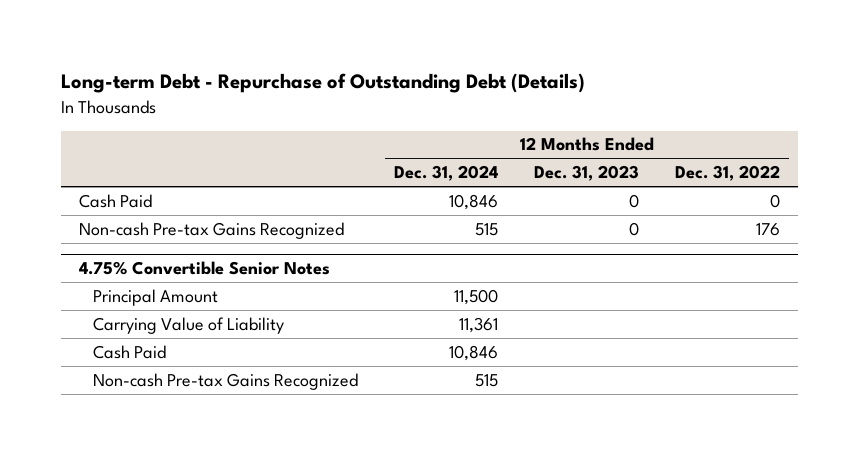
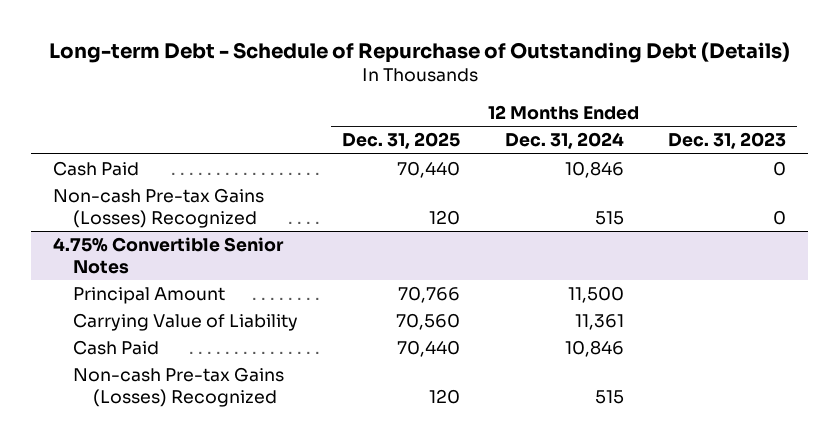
- Long-term Debt - Repurchase of Outstanding Debt (Details)
+ Long-term Debt - Schedule of Repurchase of Outstanding Debt (Details)
- | 12 Months Ended Dec. 31, 2024 | 12 Months Ended Dec. 31, 2023 | 12 Months Ended Dec. 31, 2022
+ | 12 Months Ended Dec. 31, 2025 | 12 Months Ended Dec. 31, 2024 | 12 Months Ended Dec. 31, 2023
- Non-cash Pre-tax Gains Recognized | 515 | 0 | 176
+ Non-cash Pre-tax Gains (Losses) Recognized | 120 | 515 | 0
@ 4.75% Convertible Senior Notes
- Non-cash Pre-tax Gains Recognized | 515 | |
+ Non-cash Pre-tax Gains (Losses) Recognized | 120 | 515 |

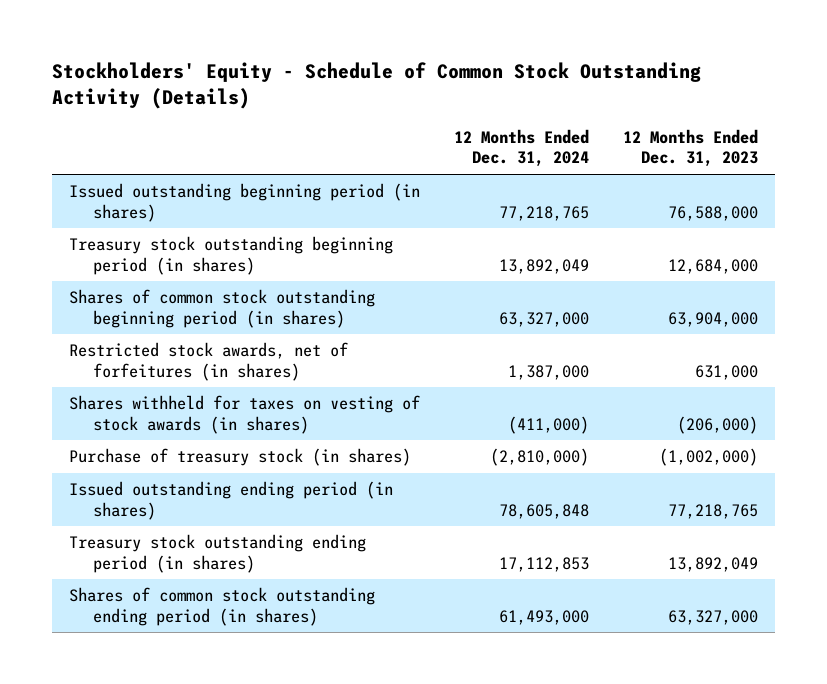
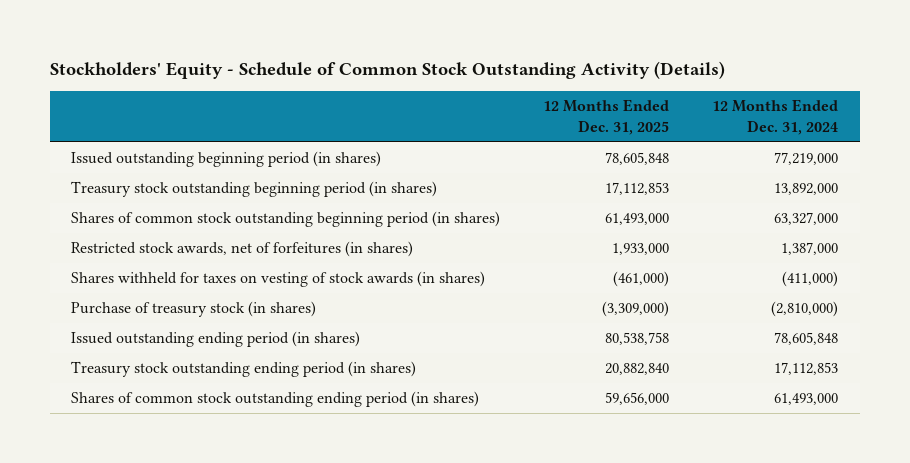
- | 12 Months Ended Dec. 31, 2024 | 12 Months Ended Dec. 31, 2023
+ | 12 Months Ended Dec. 31, 2025 | 12 Months Ended Dec. 31, 2024
- Issued outstanding beginning period (in shares) | 77,218,765 | 76,588,000
- Treasury stock outstanding beginning period (in shares) | 13,892,049 | 12,684,000
+ Issued outstanding beginning period (in shares) | 78,605,848 | 77,219,000
+ Treasury stock outstanding beginning period (in shares) | 17,112,853 | 13,892,000

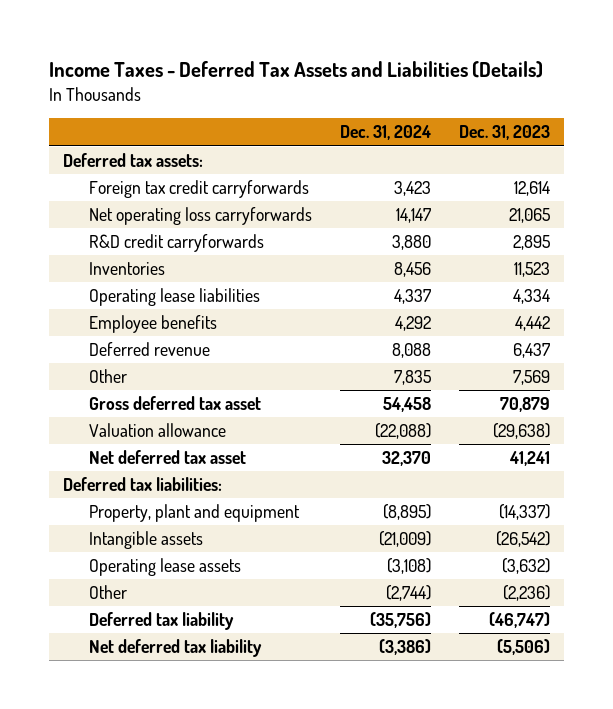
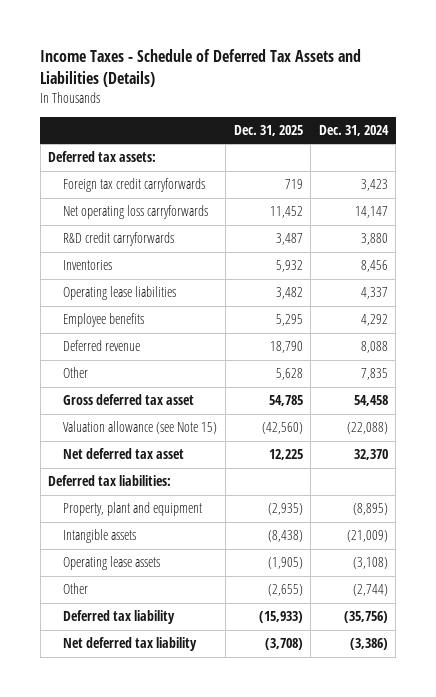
- Income Taxes - Deferred Tax Assets and Liabilities (Details)
+ Income Taxes - Schedule of Deferred Tax Assets and Liabilities (Details)
- | Dec. 31, 2024 | Dec. 31, 2023
+ | Dec. 31, 2025 | Dec. 31, 2024
- Valuation allowance | (22,088) | (29,638)
+ Valuation allowance (see Note 15) | (42,560) | (22,088)

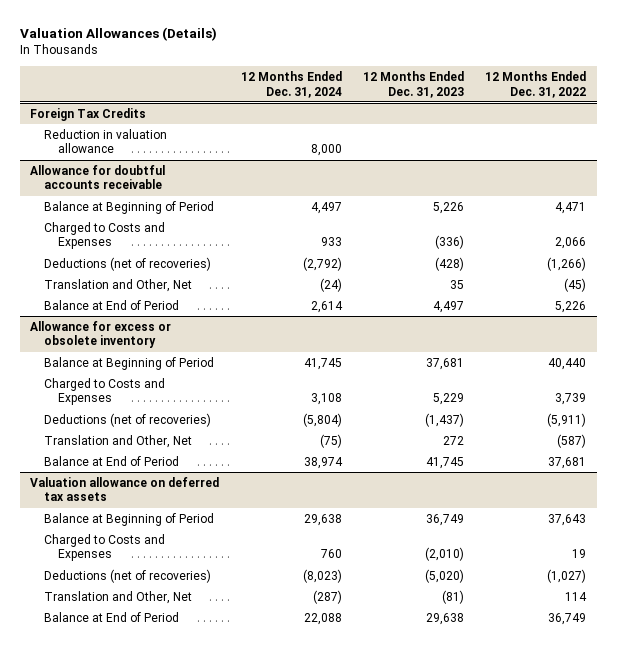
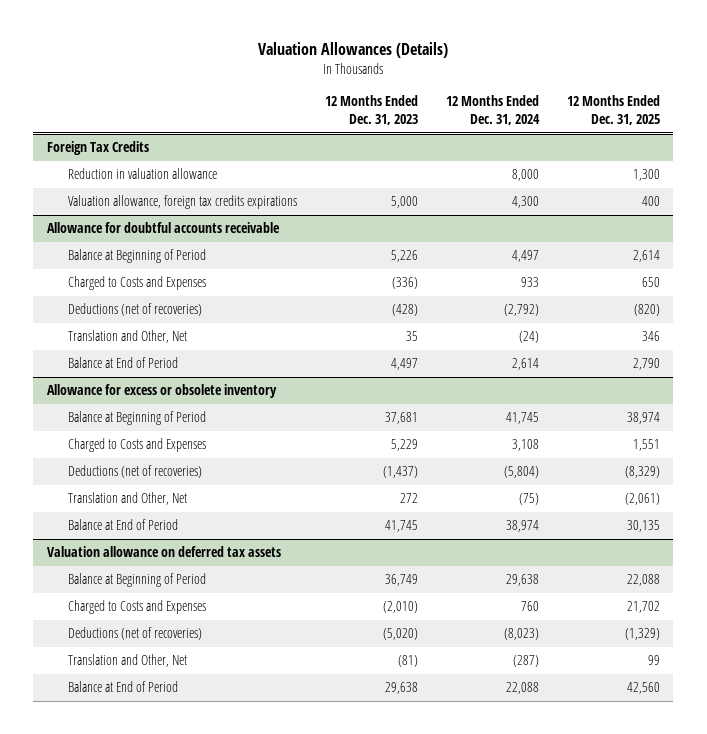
- | 12 Months Ended Dec. 31, 2024 | 12 Months Ended Dec. 31, 2023 | 12 Months Ended Dec. 31, 2022
+ | 12 Months Ended Dec. 31, 2023 | 12 Months Ended Dec. 31, 2024 | 12 Months Ended Dec. 31, 2025
@ Foreign Tax Credits
+ Valuation allowance, foreign tax credits expirations | 5,000 | 4,300 | 400

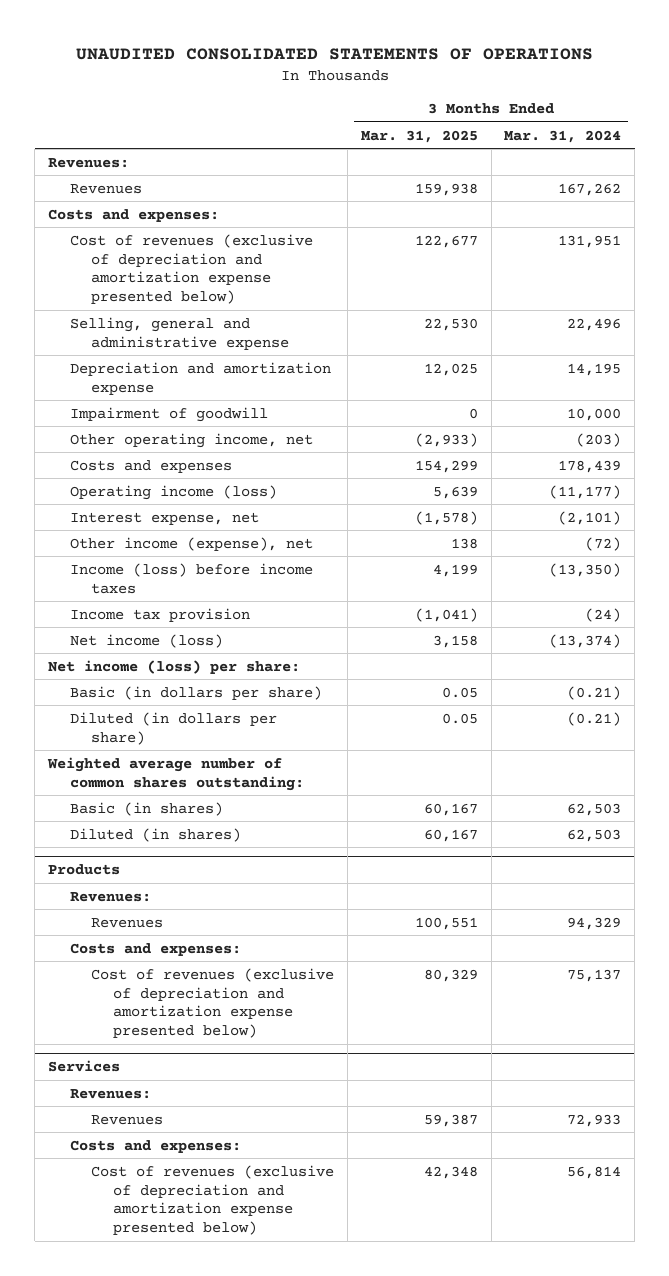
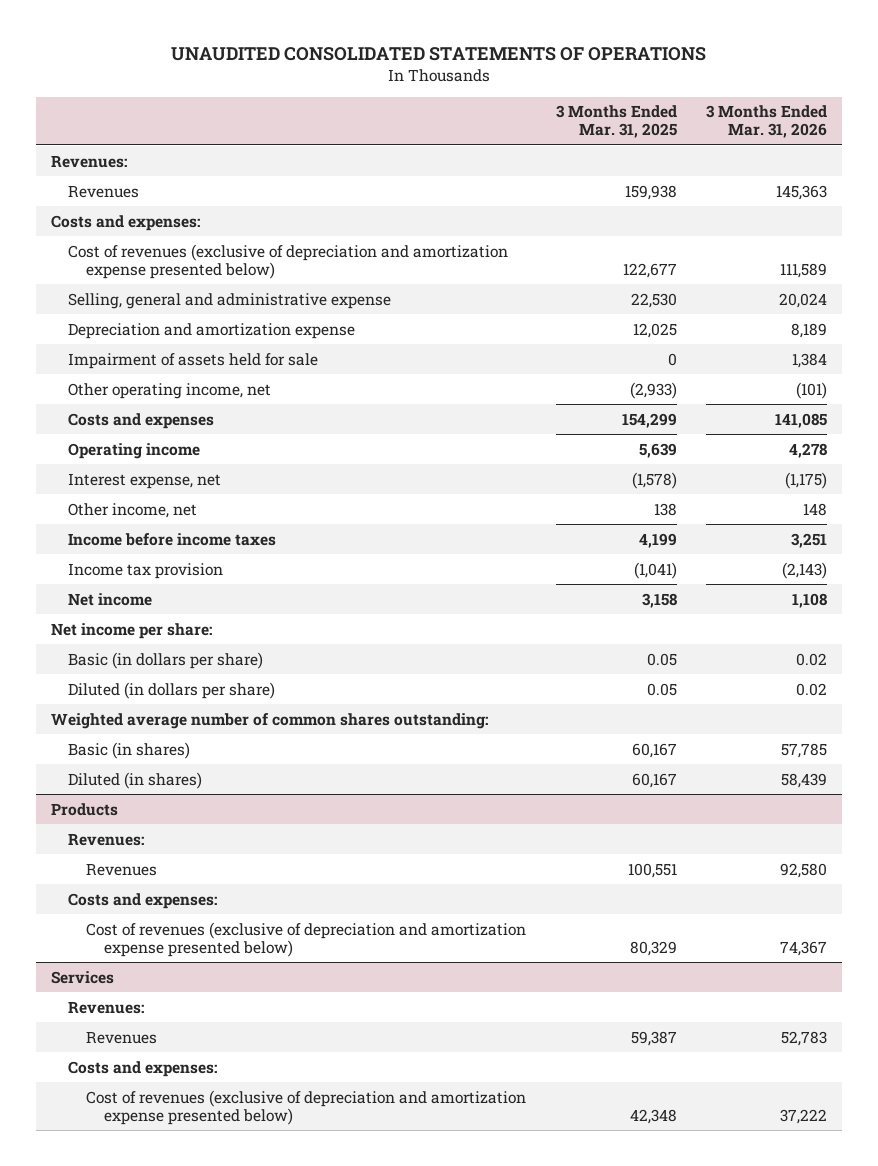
- | 3 Months Ended Mar. 31, 2025 | 3 Months Ended Mar. 31, 2024
+ | 3 Months Ended Mar. 31, 2025 | 3 Months Ended Mar. 31, 2026
- Impairment of goodwill | 0 | 10,000
+ Impairment of assets held for sale | 0 | 1,384
- Operating income (loss) | 5,639 | (11,177)
+ Operating income | 5,639 | 4,278
- Other income (expense), net | 138 | (72)
- Income (loss) before income taxes | 4,199 | (13,350)
+ Other income, net | 138 | 148
+ Income before income taxes | 4,199 | 3,251
- Net income (loss) | 3,158 | (13,374)
- Net income (loss) per share:
+ Net income | 3,158 | 1,108
+ Net income per share:

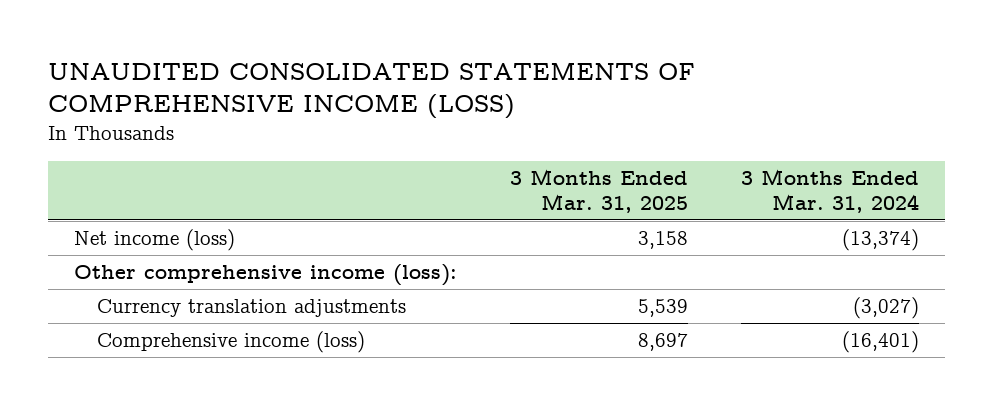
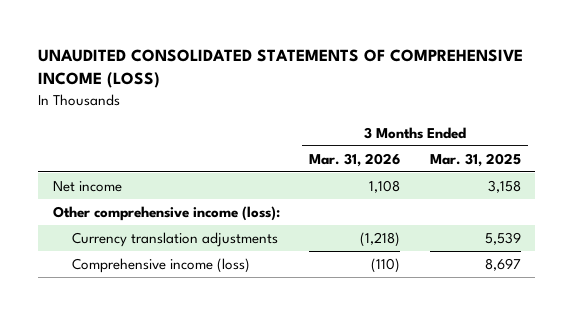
- | 3 Months Ended Mar. 31, 2025 | 3 Months Ended Mar. 31, 2024
+ | 3 Months Ended Mar. 31, 2026 | 3 Months Ended Mar. 31, 2025
- Net income (loss) | 3,158 | (13,374)
+ Net income | 1,108 | 3,158

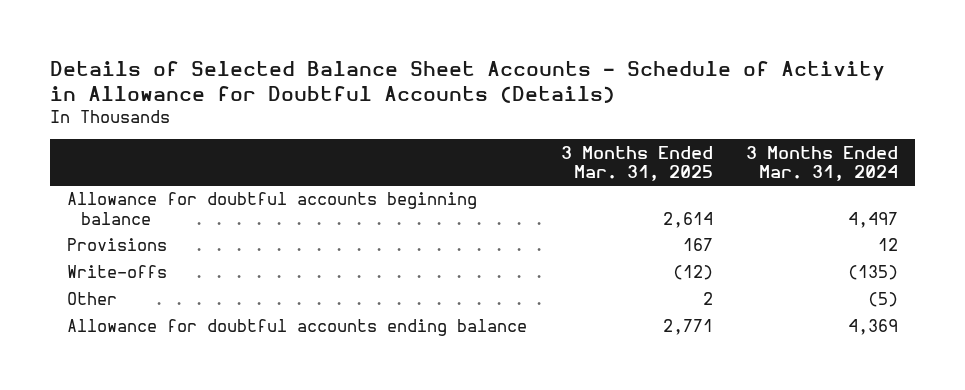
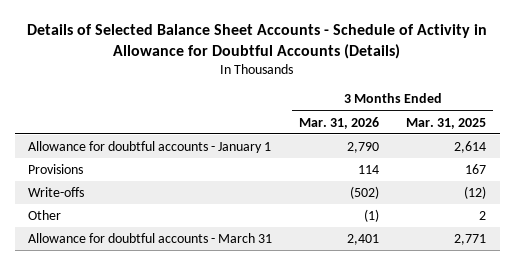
- | 3 Months Ended Mar. 31, 2025 | 3 Months Ended Mar. 31, 2024
+ | 3 Months Ended Mar. 31, 2026 | 3 Months Ended Mar. 31, 2025
- Allowance for doubtful accounts beginning balance | 2,614 | 4,497
+ Allowance for doubtful accounts - January 1 | 2,790 | 2,614
- Allowance for doubtful accounts ending balance | 2,771 | 4,369
+ Allowance for doubtful accounts - March 31 | 2,401 | 2,771

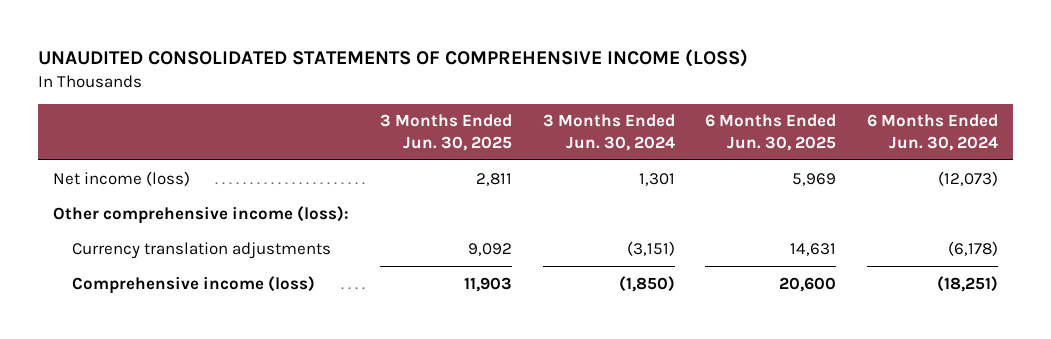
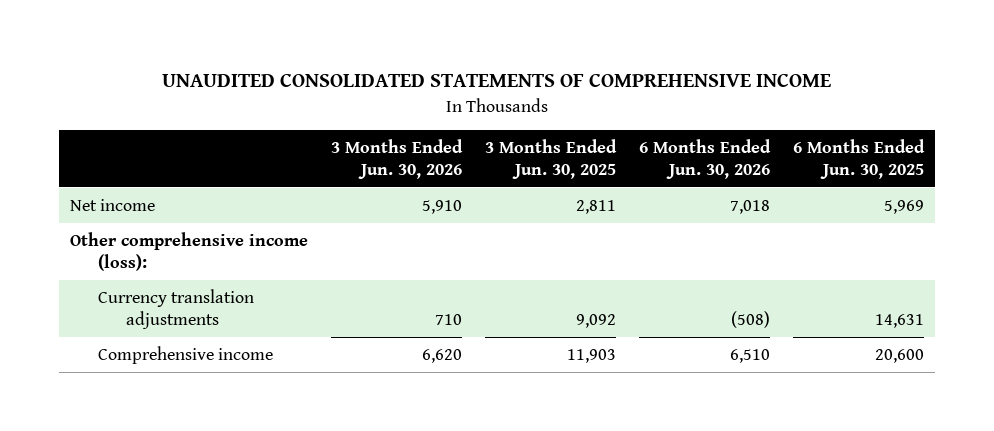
- UNAUDITED CONSOLIDATED STATEMENTS OF COMPREHENSIVE INCOME (LOSS)
+ UNAUDITED CONSOLIDATED STATEMENTS OF COMPREHENSIVE INCOME
- | 3 Months Ended Jun. 30, 2025 | 3 Months Ended Jun. 30, 2024 | 6 Months Ended Jun. 30, 2025 | 6 Months Ended Jun. 30, 2024
+ | 3 Months Ended Jun. 30, 2026 | 3 Months Ended Jun. 30, 2025 | 6 Months Ended Jun. 30, 2026 | 6 Months Ended Jun. 30, 2025
- Net income (loss) | 2,811 | 1,301 | 5,969 | (12,073)
+ Net income | 5,910 | 2,811 | 7,018 | 5,969
- Comprehensive income (loss) | 11,903 | (1,850) | 20,600 | (18,251)
+ Comprehensive income | 6,620 | 11,903 | 6,510 | 20,600

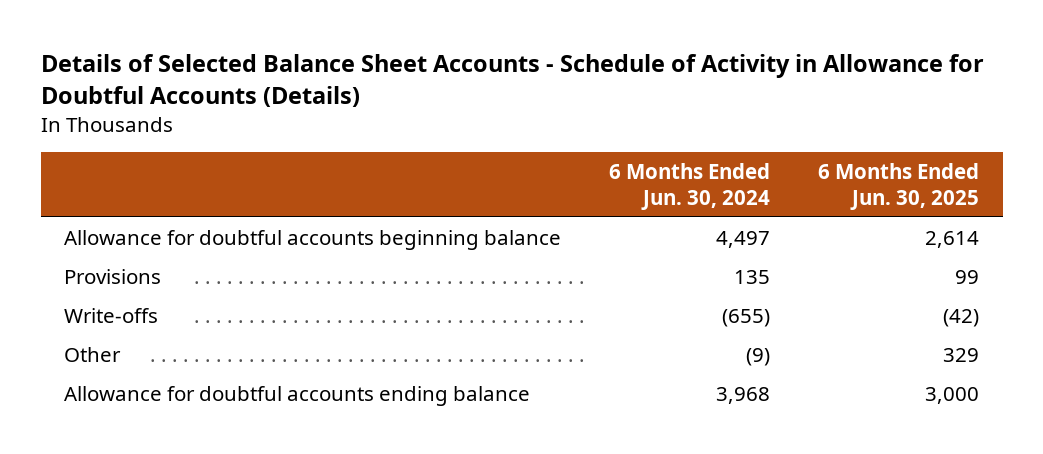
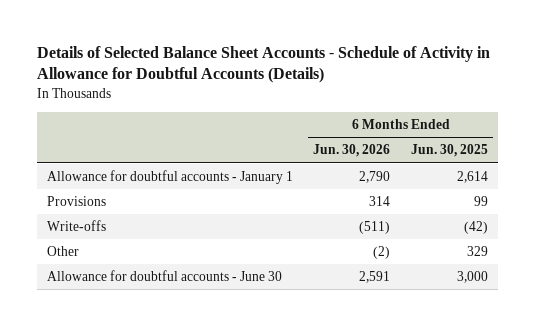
- | 6 Months Ended Jun. 30, 2024 | 6 Months Ended Jun. 30, 2025
+ | 6 Months Ended Jun. 30, 2026 | 6 Months Ended Jun. 30, 2025
- Allowance for doubtful accounts beginning balance | 4,497 | 2,614
+ Allowance for doubtful accounts - January 1 | 2,790 | 2,614
- Allowance for doubtful accounts ending balance | 3,968 | 3,000
+ Allowance for doubtful accounts - June 30 | 2,591 | 3,000

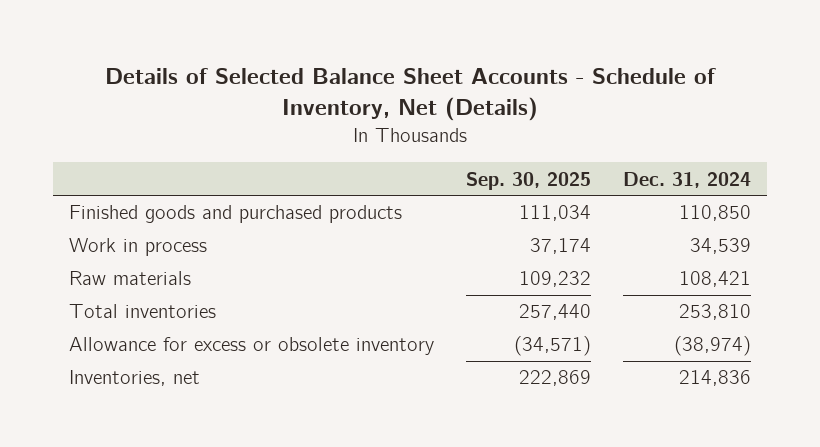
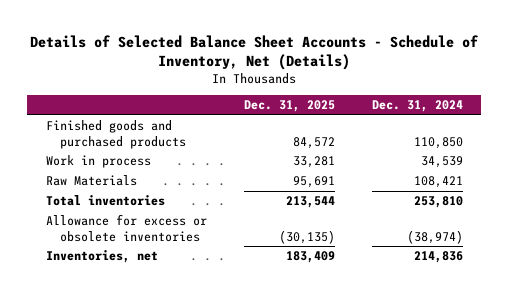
- | Sep. 30, 2025 | Dec. 31, 2024
+ | Dec. 31, 2025 | Dec. 31, 2024
- Raw materials | 109,232 | 108,421
+ Raw Materials | 95,691 | 108,421
- Allowance for excess or obsolete inventory | (34,571) | (38,974)
+ Allowance for excess or obsolete inventories | (30,135) | (38,974)

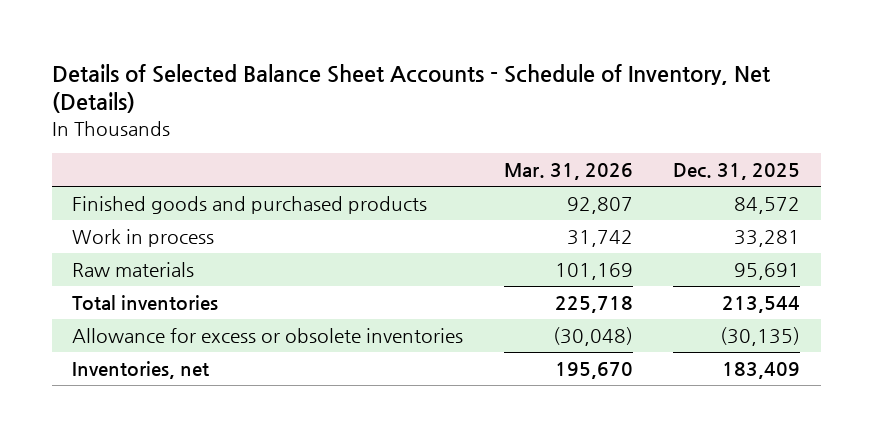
- | Dec. 31, 2025 | Dec. 31, 2024
+ | Mar. 31, 2026 | Dec. 31, 2025
- Raw Materials | 95,691 | 108,421
+ Raw materials | 101,169 | 95,691

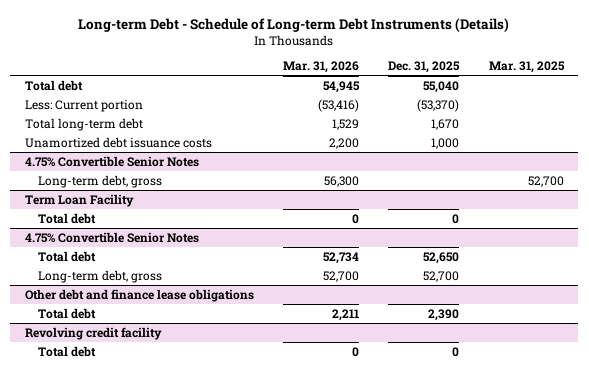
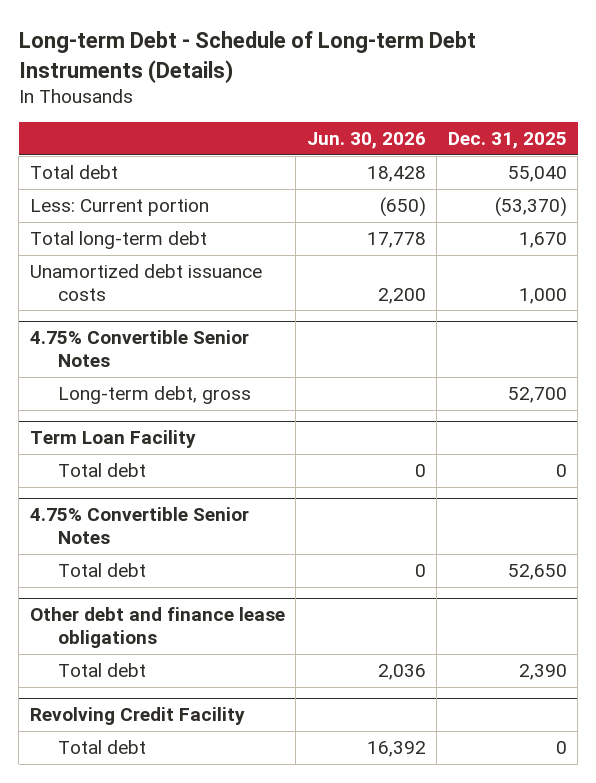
- | Mar. 31, 2026 | Dec. 31, 2025 | Mar. 31, 2025
+ | Jun. 30, 2026 | Dec. 31, 2025
@ 4.75% Convertible Senior Notes
- Long-term debt, gross | 56,300 | | 52,700
moved up: Long-term debt, gross | | 52,700
- Revolving credit facility
+ Revolving Credit Facility

